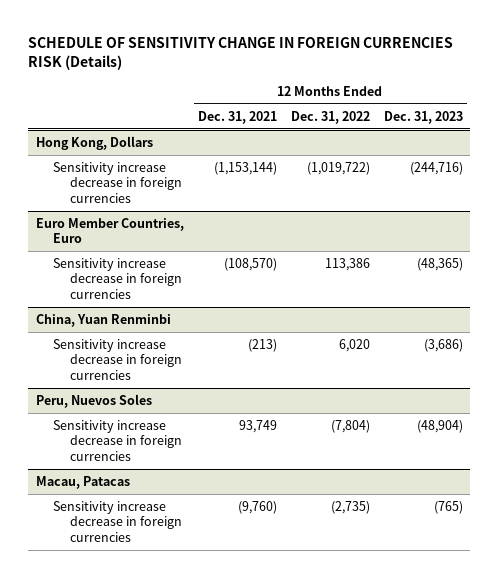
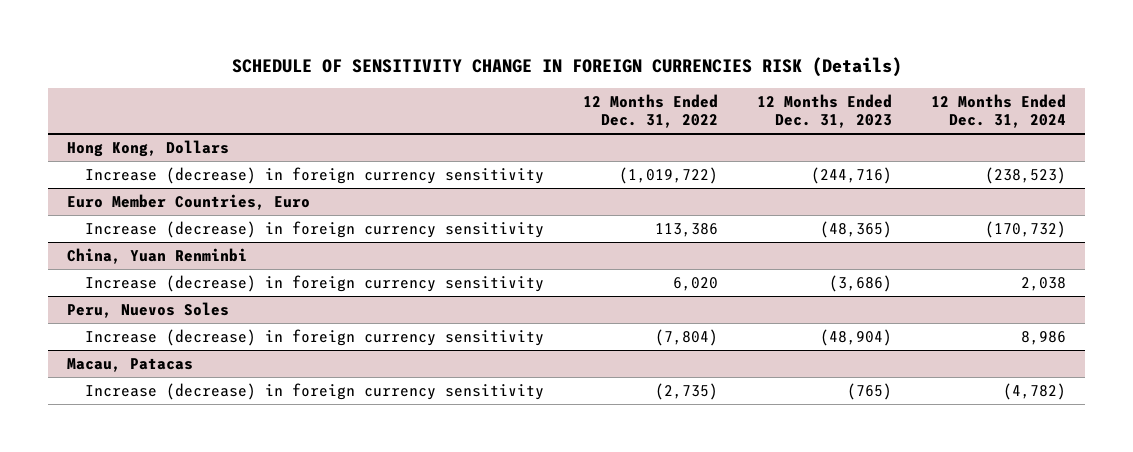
- | 12 Months Ended Dec. 31, 2021 | 12 Months Ended Dec. 31, 2022 | 12 Months Ended Dec. 31, 2023
+ | 12 Months Ended Dec. 31, 2022 | 12 Months Ended Dec. 31, 2023 | 12 Months Ended Dec. 31, 2024
@ Hong Kong, Dollars
- Sensitivity increase decrease in foreign currencies | (1,153,144) | (1,019,722) | (244,716)
+ Increase (decrease) in foreign currency sensitivity | (1,019,722) | (244,716) | (238,523)
@ Euro Member Countries, Euro
- Sensitivity increase decrease in foreign currencies | (108,570) | 113,386 | (48,365)
+ Increase (decrease) in foreign currency sensitivity | 113,386 | (48,365) | (170,732)
@ China, Yuan Renminbi
- Sensitivity increase decrease in foreign currencies | (213) | 6,020 | (3,686)
+ Increase (decrease) in foreign currency sensitivity | 6,020 | (3,686) | 2,038
@ Peru, Nuevos Soles
- Sensitivity increase decrease in foreign currencies | 93,749 | (7,804) | (48,904)
+ Increase (decrease) in foreign currency sensitivity | (7,804) | (48,904) | 8,986
@ Macau, Patacas
- Sensitivity increase decrease in foreign currencies | (9,760) | (2,735) | (765)
+ Increase (decrease) in foreign currency sensitivity | (2,735) | (765) | (4,782)

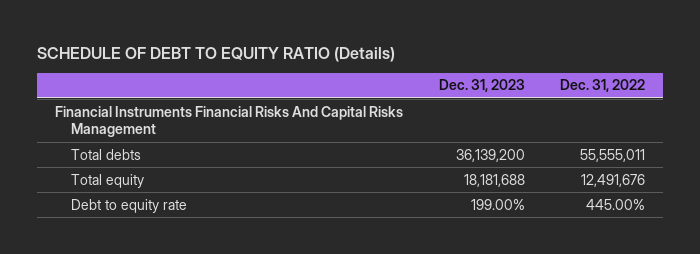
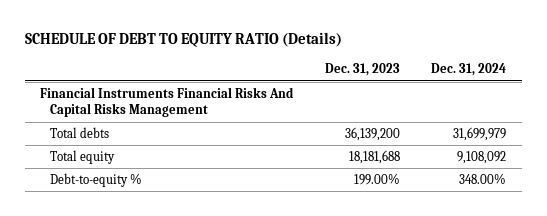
- | Dec. 31, 2023 | Dec. 31, 2022
+ | Dec. 31, 2023 | Dec. 31, 2024
- Debt to equity rate | 199.00% | 445.00%
+ Debt-to-equity % | 199.00% | 348.00%

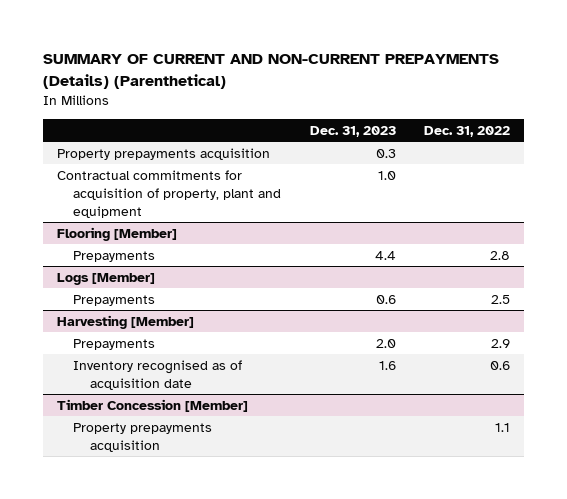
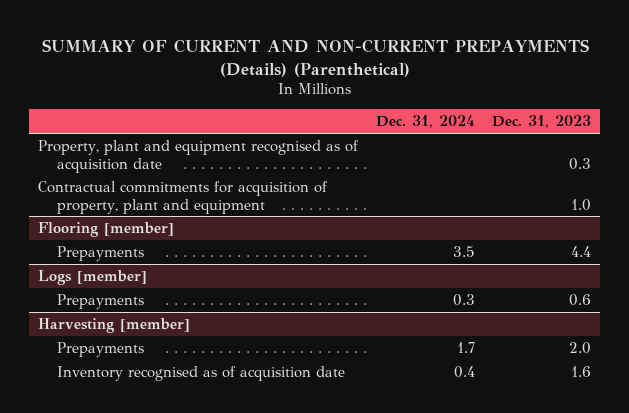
- | Dec. 31, 2023 | Dec. 31, 2022
+ | Dec. 31, 2024 | Dec. 31, 2023
- Property prepayments acquisition | 0.3 |
+ Property, plant and equipment recognised as of acquisition date | | 0.3
- Flooring [Member]
+ Flooring [member]
- Logs [Member]
+ Logs [member]
- Harvesting [Member]
+ Harvesting [member]
- Timber Concession [Member]
- Property prepayments acquisition | | 1.1

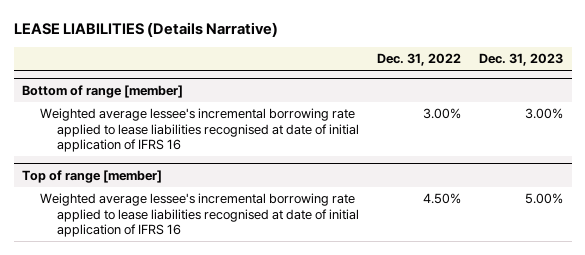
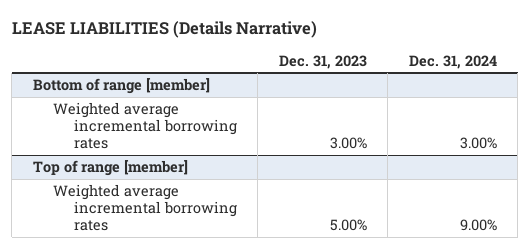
- | Dec. 31, 2022 | Dec. 31, 2023
+ | Dec. 31, 2023 | Dec. 31, 2024
@ Bottom of range [member]
- Weighted average lessee's incremental borrowing rate applied to lease liabilities recognised at date of initial application of IFRS 16 | 3.00% | 3.00%
+ Weighted average incremental borrowing rates | 3.00% | 3.00%
@ Top of range [member]
- Weighted average lessee's incremental borrowing rate applied to lease liabilities recognised at date of initial application of IFRS 16 | 4.50% | 5.00%
+ Weighted average incremental borrowing rates | 5.00% | 9.00%

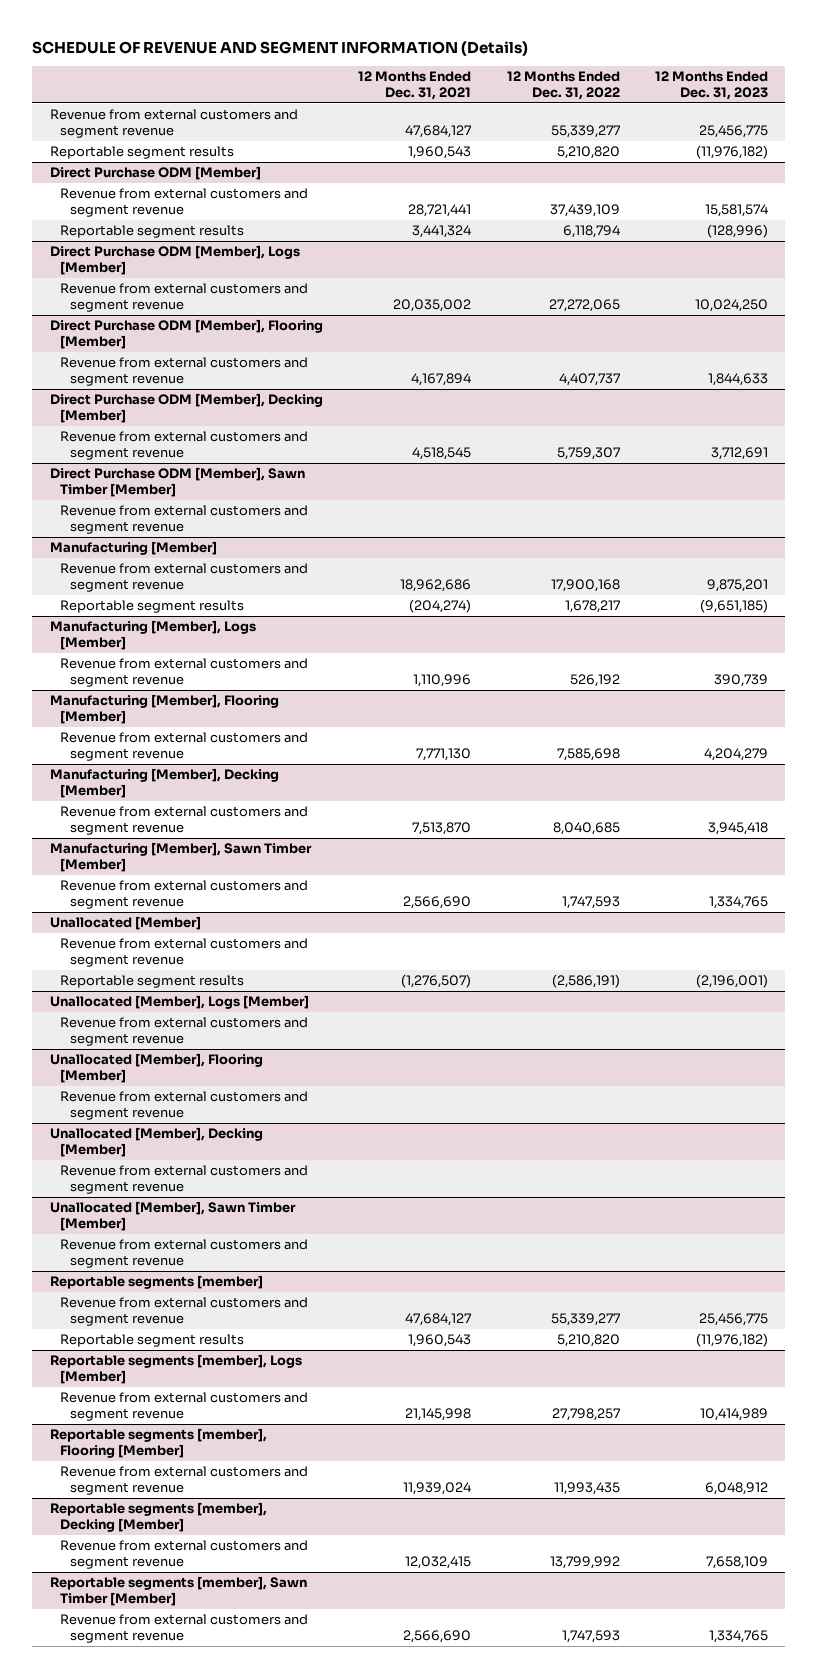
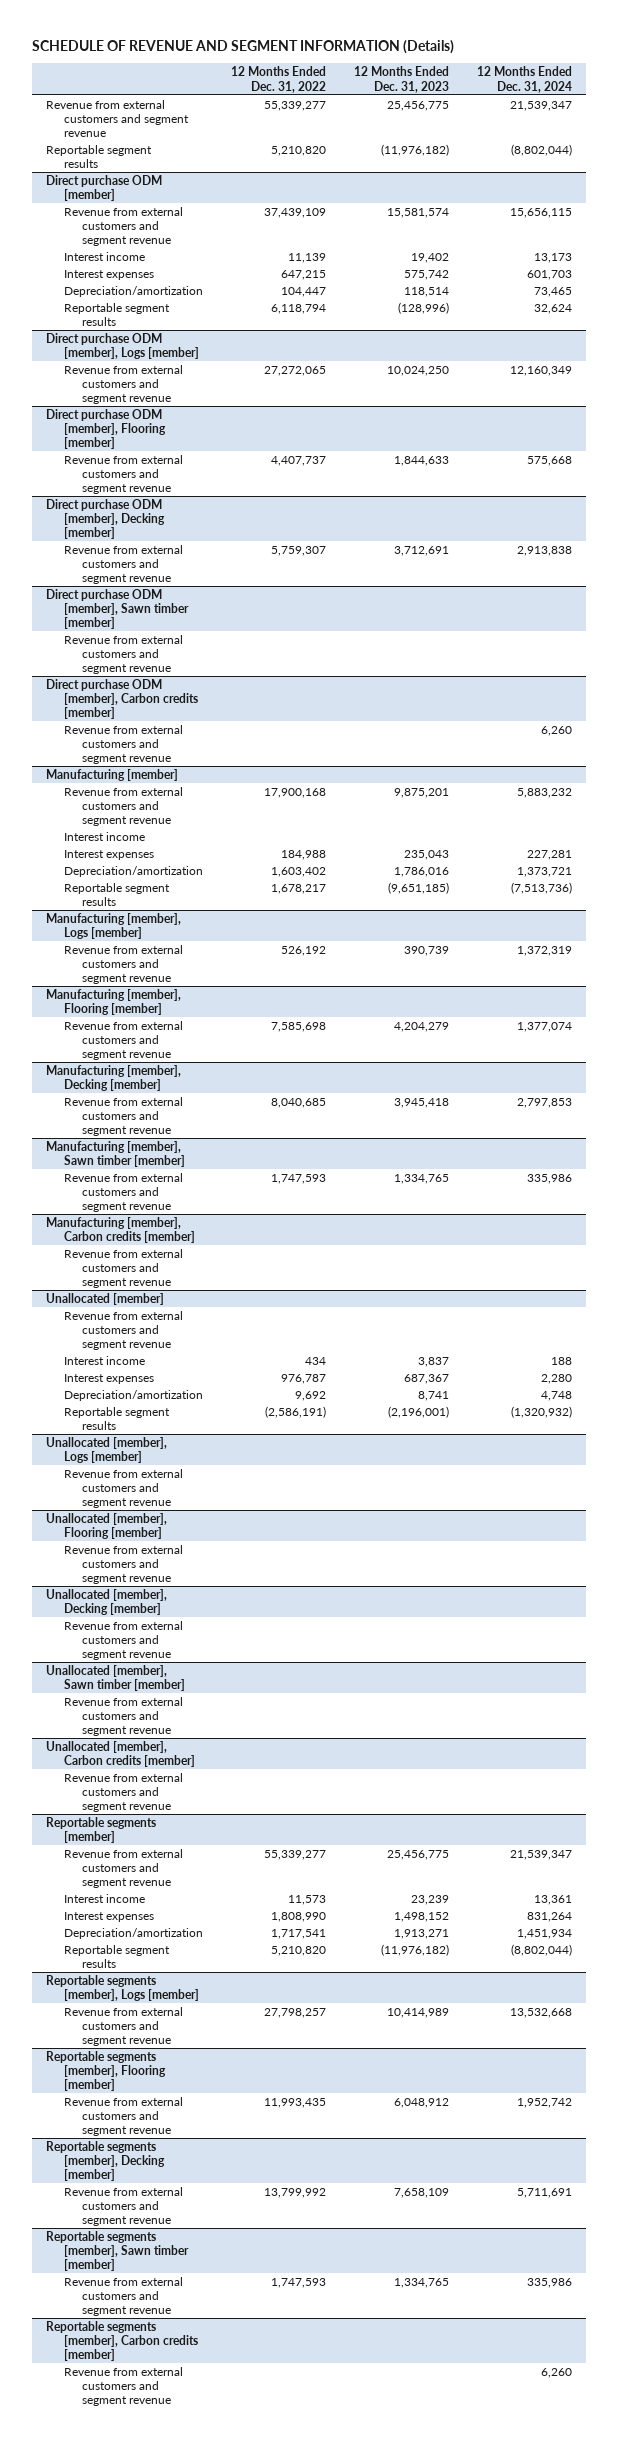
- | 12 Months Ended Dec. 31, 2021 | 12 Months Ended Dec. 31, 2022 | 12 Months Ended Dec. 31, 2023
+ | 12 Months Ended Dec. 31, 2022 | 12 Months Ended Dec. 31, 2023 | 12 Months Ended Dec. 31, 2024
- Direct Purchase ODM [Member]
+ Direct purchase ODM [member]
+ Interest income | 11,139 | 19,402 | 13,173
+ Interest expenses | 647,215 | 575,742 | 601,703
+ Depreciation/amortization | 104,447 | 118,514 | 73,465
- Direct Purchase ODM [Member], Logs [Member]
+ Direct purchase ODM [member], Logs [member]
- Direct Purchase ODM [Member], Flooring [Member]
+ Direct purchase ODM [member], Flooring [member]
- Direct Purchase ODM [Member], Decking [Member]
+ Direct purchase ODM [member], Decking [member]
- Direct Purchase ODM [Member], Sawn Timber [Member]
+ Direct purchase ODM [member], Sawn timber [member]
- Manufacturing [Member]
+ Direct purchase ODM [member], Carbon credits [member]
+ Revenue from external customers and segment revenue | | | 6,260
+ Manufacturing [member]
+ Interest income
+ Interest expenses | 184,988 | 235,043 | 227,281
+ Depreciation/amortization | 1,603,402 | 1,786,016 | 1,373,721
- Manufacturing [Member], Logs [Member]
+ Manufacturing [member], Logs [member]
- Manufacturing [Member], Flooring [Member]
+ Manufacturing [member], Flooring [member]
- Manufacturing [Member], Decking [Member]
+ Manufacturing [member], Decking [member]
- Manufacturing [Member], Sawn Timber [Member]
+ Manufacturing [member], Sawn timber [member]
- Unallocated [Member]
+ Manufacturing [member], Carbon credits [member]
+ Unallocated [member]
+ Revenue from external customers and segment revenue
+ Interest income | 434 | 3,837 | 188
+ Interest expenses | 976,787 | 687,367 | 2,280
+ Depreciation/amortization | 9,692 | 8,741 | 4,748
- Unallocated [Member], Logs [Member]
+ Unallocated [member], Logs [member]
- Unallocated [Member], Flooring [Member]
+ Unallocated [member], Flooring [member]
- Unallocated [Member], Decking [Member]
+ Unallocated [member], Decking [member]
- Unallocated [Member], Sawn Timber [Member]
+ Unallocated [member], Sawn timber [member]
+ Unallocated [member], Carbon credits [member]
+ Revenue from external customers and segment revenue
@ Reportable segments [member]
+ Interest income | 11,573 | 23,239 | 13,361
+ Interest expenses | 1,808,990 | 1,498,152 | 831,264
+ Depreciation/amortization | 1,717,541 | 1,913,271 | 1,451,934
- Reportable segments [member], Logs [Member]
+ Reportable segments [member], Logs [member]
- Reportable segments [member], Flooring [Member]
+ Reportable segments [member], Flooring [member]
- Reportable segments [member], Decking [Member]
+ Reportable segments [member], Decking [member]
- Reportable segments [member], Sawn Timber [Member]
+ Reportable segments [member], Sawn timber [member]
+ Reportable segments [member], Carbon credits [member]
+ Revenue from external customers and segment revenue | | | 6,260

